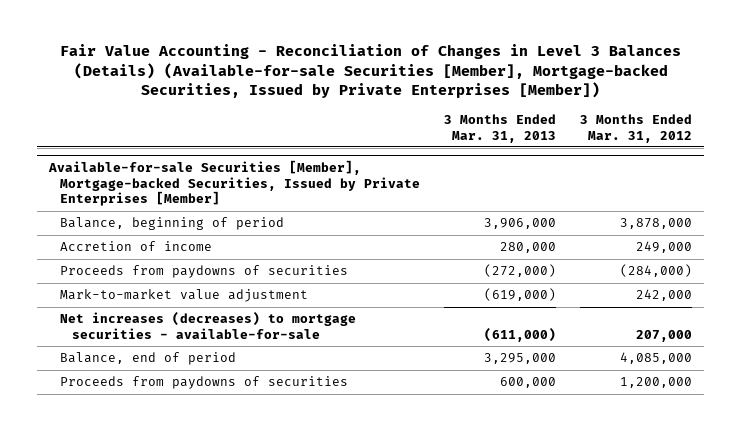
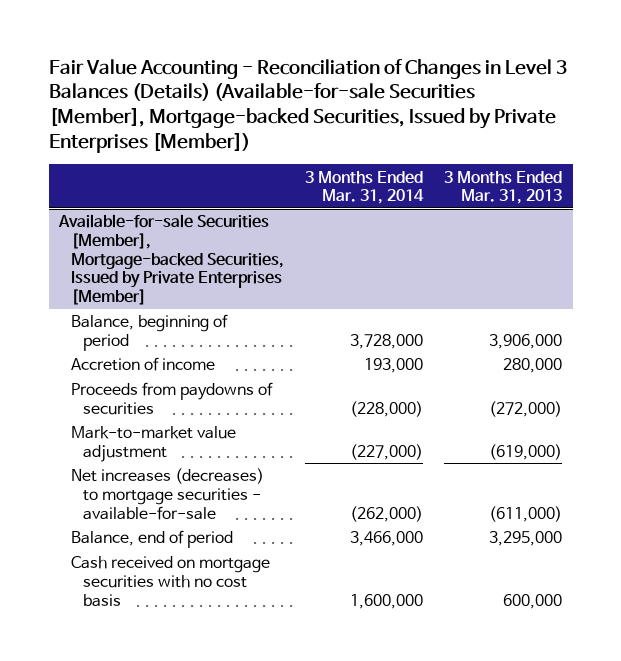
- | 3 Months Ended Mar. 31, 2013 | 3 Months Ended Mar. 31, 2012
+ | 3 Months Ended Mar. 31, 2014 | 3 Months Ended Mar. 31, 2013
@ Available-for-sale Securities [Member], Mortgage-backed Securities, Issued by Private Enterprises [Member]
- Proceeds from paydowns of securities | 600,000 | 1,200,000
+ Cash received on mortgage securities with no cost basis | 1,600,000 | 600,000

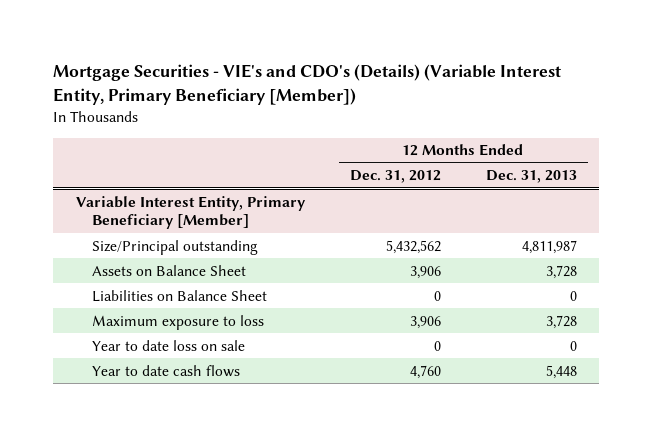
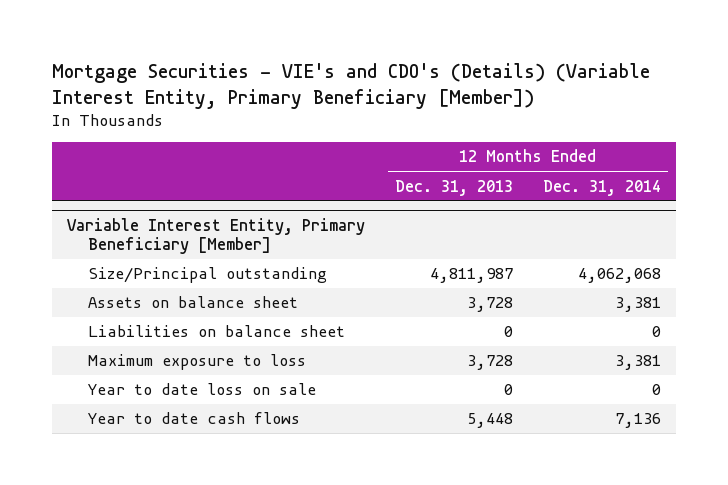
- | 12 Months Ended Dec. 31, 2012 | 12 Months Ended Dec. 31, 2013
+ | 12 Months Ended Dec. 31, 2013 | 12 Months Ended Dec. 31, 2014
@ Variable Interest Entity, Primary Beneficiary [Member]
- Assets on Balance Sheet | 3,906 | 3,728
- Liabilities on Balance Sheet | 0 | 0
+ Assets on balance sheet | 3,728 | 3,381
+ Liabilities on balance sheet | 0 | 0

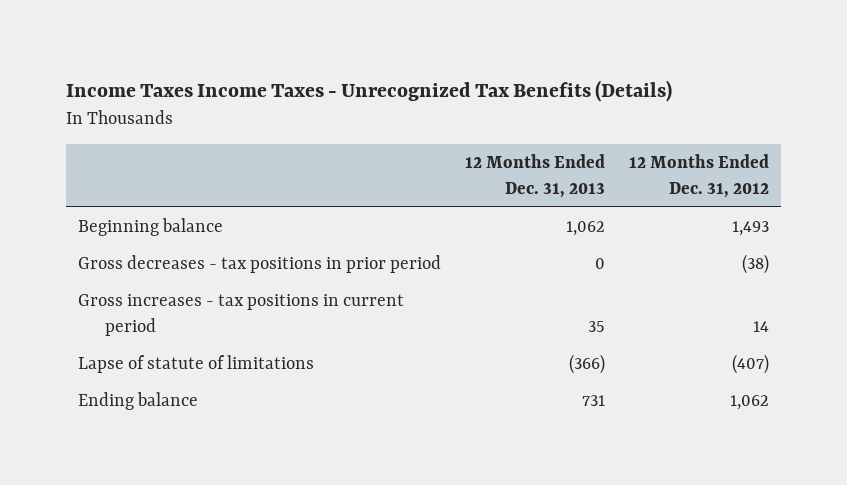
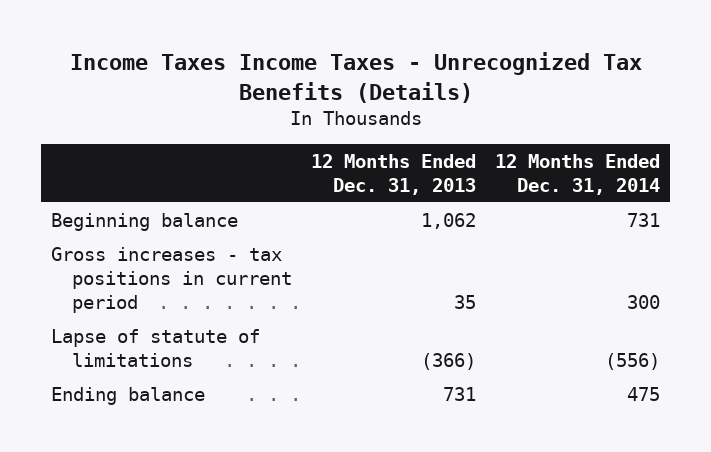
- | 12 Months Ended Dec. 31, 2013 | 12 Months Ended Dec. 31, 2012
+ | 12 Months Ended Dec. 31, 2013 | 12 Months Ended Dec. 31, 2014
- Gross decreases - tax positions in prior period | 0 | (38)

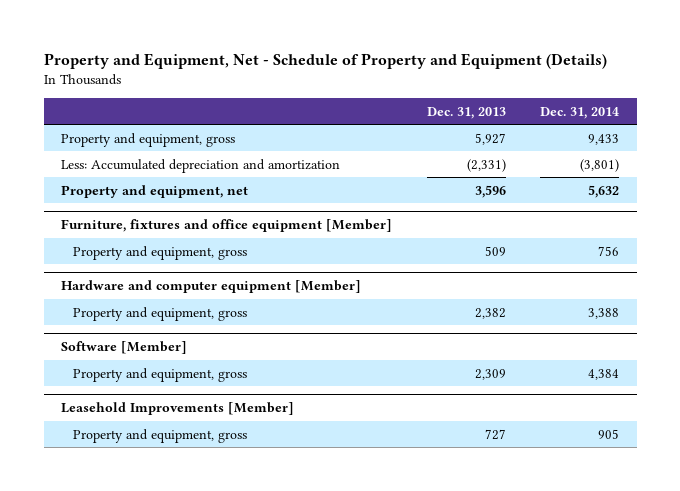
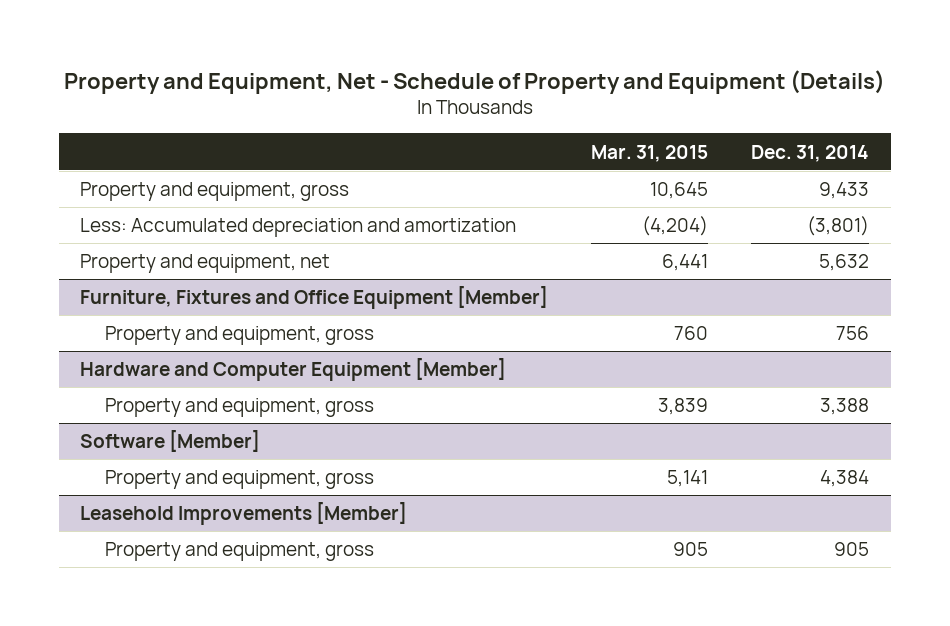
- | Dec. 31, 2013 | Dec. 31, 2014
+ | Mar. 31, 2015 | Dec. 31, 2014
- Furniture, fixtures and office equipment [Member]
+ Furniture, Fixtures and Office Equipment [Member]
- Hardware and computer equipment [Member]
+ Hardware and Computer Equipment [Member]

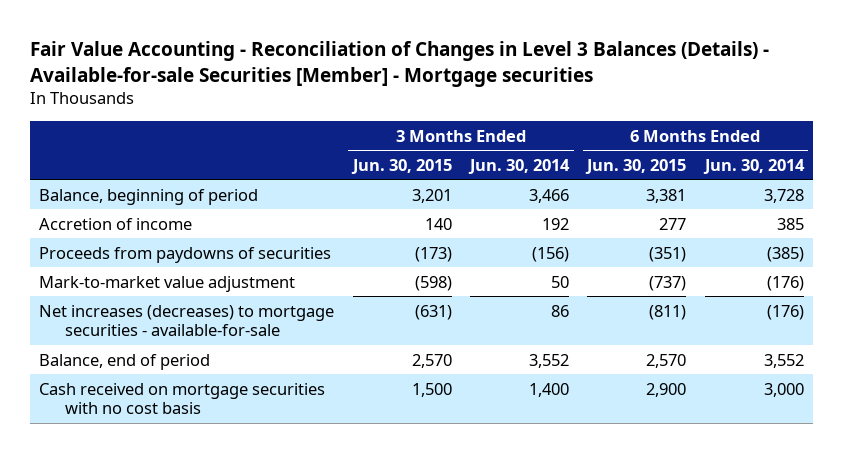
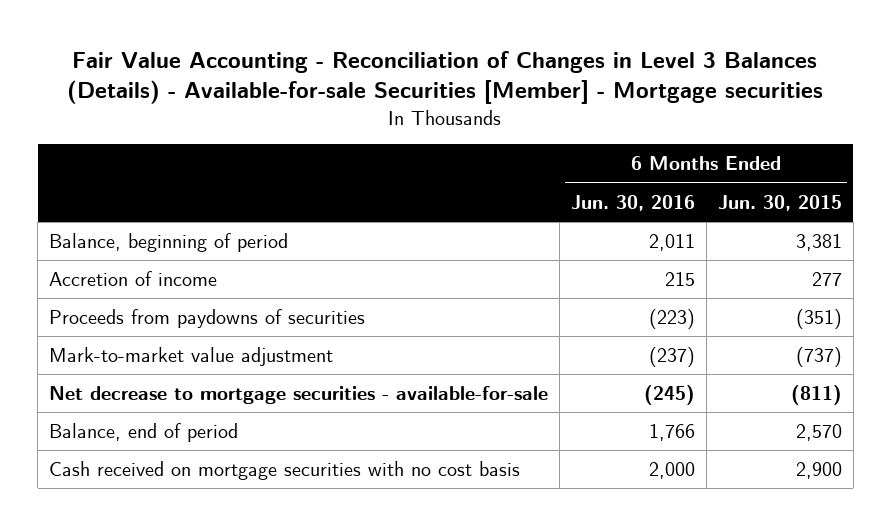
- | 3 Months Ended Jun. 30, 2015 | 3 Months Ended Jun. 30, 2014 | 6 Months Ended Jun. 30, 2015 | 6 Months Ended Jun. 30, 2014
+ | 6 Months Ended Jun. 30, 2016 | 6 Months Ended Jun. 30, 2015
- Net increases (decreases) to mortgage securities - available-for-sale | (631) | 86 | (811) | (176)
+ Net decrease to mortgage securities - available-for-sale | (245) | (811)

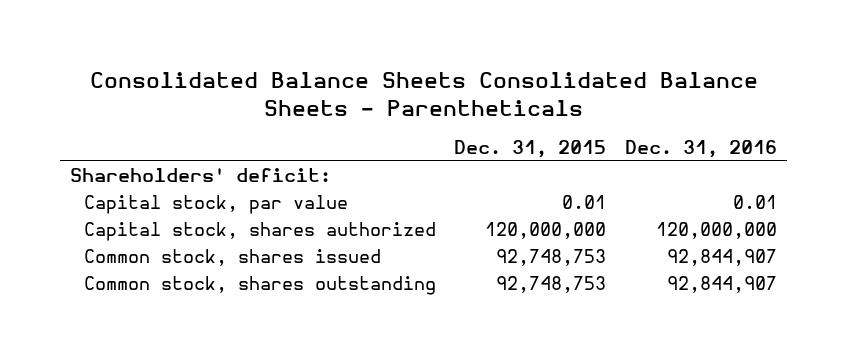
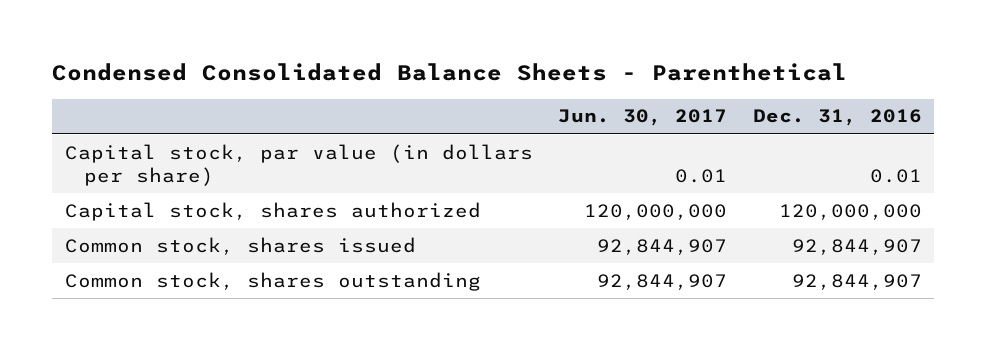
- Consolidated Balance Sheets Consolidated Balance Sheets - Parentheticals
+ Condensed Consolidated Balance Sheets - Parenthetical
- | Dec. 31, 2015 | Dec. 31, 2016
+ | Jun. 30, 2017 | Dec. 31, 2016
- Shareholders' deficit:
- Capital stock, par value | 0.01 | 0.01
+ Capital stock, par value (in dollars per share) | 0.01 | 0.01

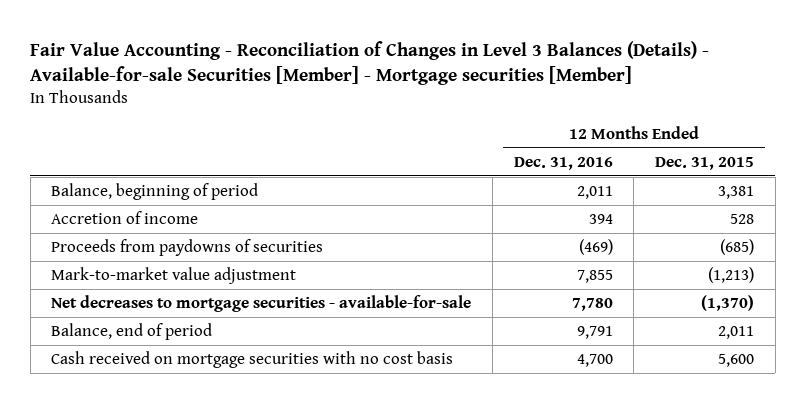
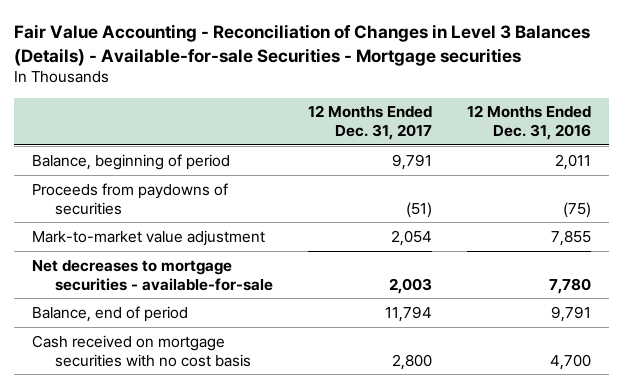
- Fair Value Accounting - Reconciliation of Changes in Level 3 Balances (Details) - Available-for-sale Securities [Member] - Mortgage securities [Member]
+ Fair Value Accounting - Reconciliation of Changes in Level 3 Balances (Details) - Available-for-sale Securities - Mortgage securities
- | 12 Months Ended Dec. 31, 2016 | 12 Months Ended Dec. 31, 2015
+ | 12 Months Ended Dec. 31, 2017 | 12 Months Ended Dec. 31, 2016
- Accretion of income | 394 | 528
- Proceeds from paydowns of securities | (469) | (685)
+ Proceeds from paydowns of securities | (51) | (75)

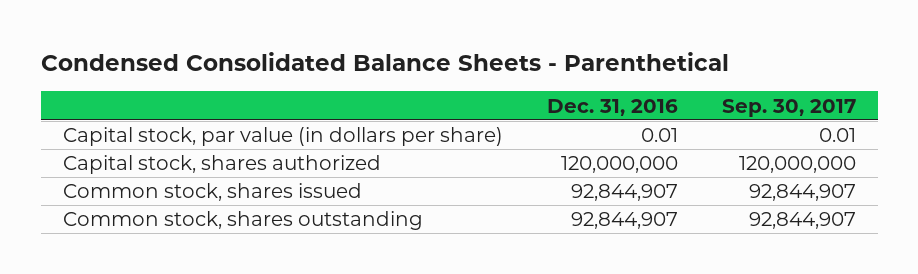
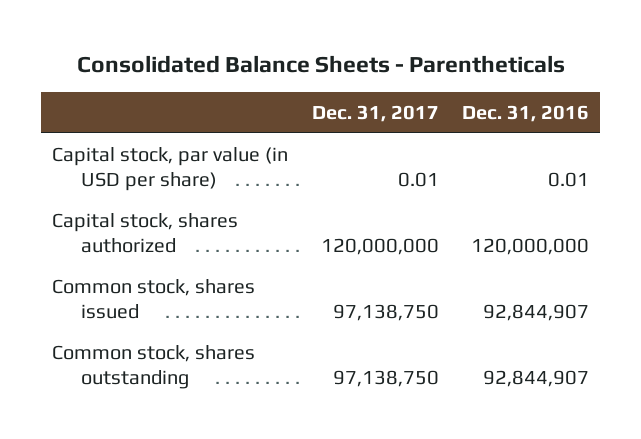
- Condensed Consolidated Balance Sheets - Parenthetical
+ Consolidated Balance Sheets - Parentheticals
- | Dec. 31, 2016 | Sep. 30, 2017
+ | Dec. 31, 2017 | Dec. 31, 2016
- Capital stock, par value (in dollars per share) | 0.01 | 0.01
+ Capital stock, par value (in USD per share) | 0.01 | 0.01

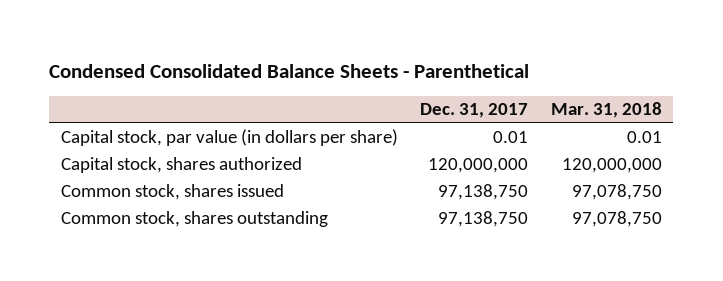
- Consolidated Balance Sheets - Parentheticals
+ Condensed Consolidated Balance Sheets - Parenthetical
- | Dec. 31, 2017 | Dec. 31, 2016
+ | Dec. 31, 2017 | Mar. 31, 2018
- Capital stock, par value (in USD per share) | 0.01 | 0.01
+ Capital stock, par value (in dollars per share) | 0.01 | 0.01

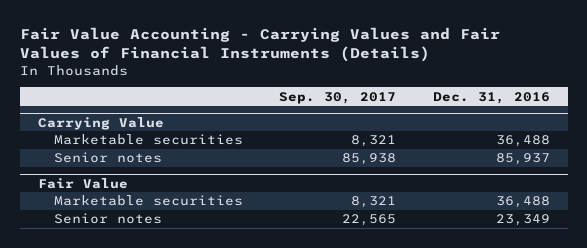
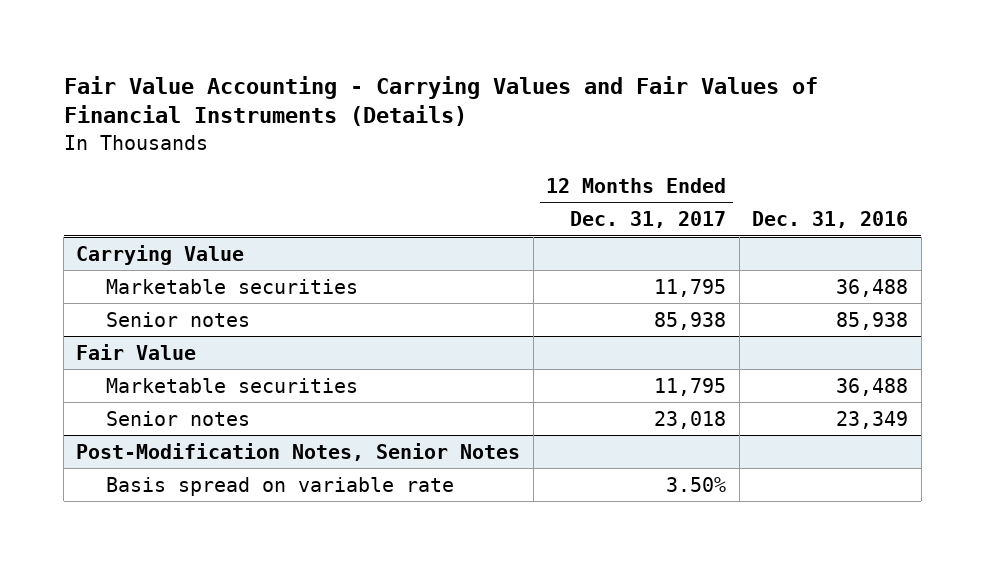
- | Sep. 30, 2017 | Dec. 31, 2016
+ | 12 Months Ended Dec. 31, 2017 | Dec. 31, 2016
@ Carrying Value
- Senior notes | 85,938 | 85,937
+ Senior notes | 85,938 | 85,938
+ Post-Modification Notes, Senior Notes
+ Basis spread on variable rate | 3.50% |

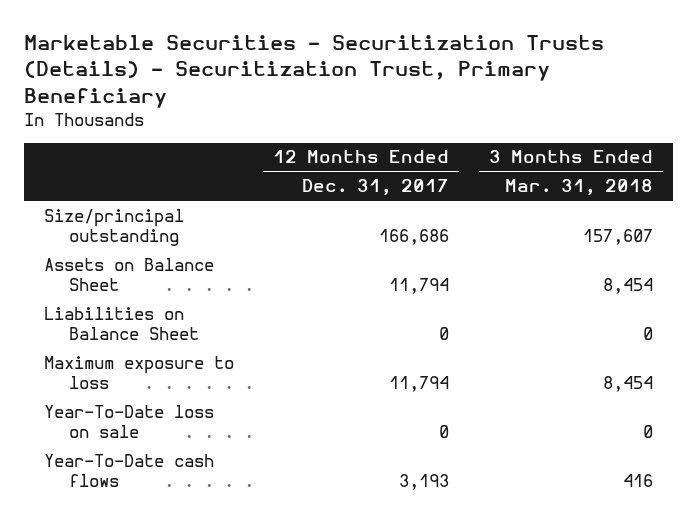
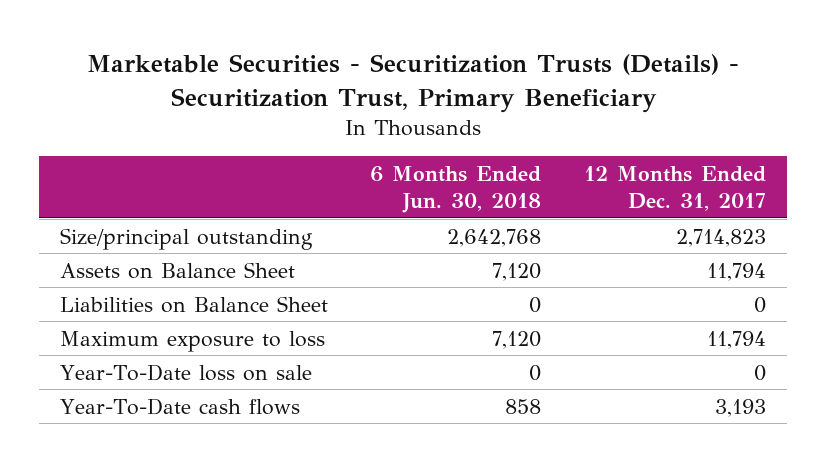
- | 12 Months Ended Dec. 31, 2017 | 3 Months Ended Mar. 31, 2018
+ | 6 Months Ended Jun. 30, 2018 | 12 Months Ended Dec. 31, 2017
- Size/principal outstanding | 166,686 | 157,607
+ Size/principal outstanding | 2,642,768 | 2,714,823

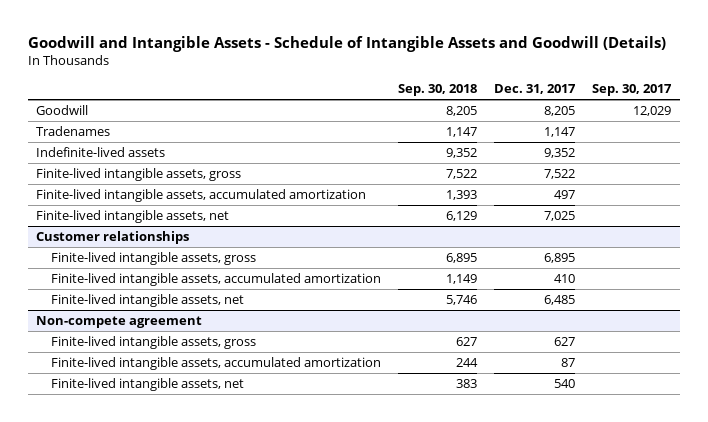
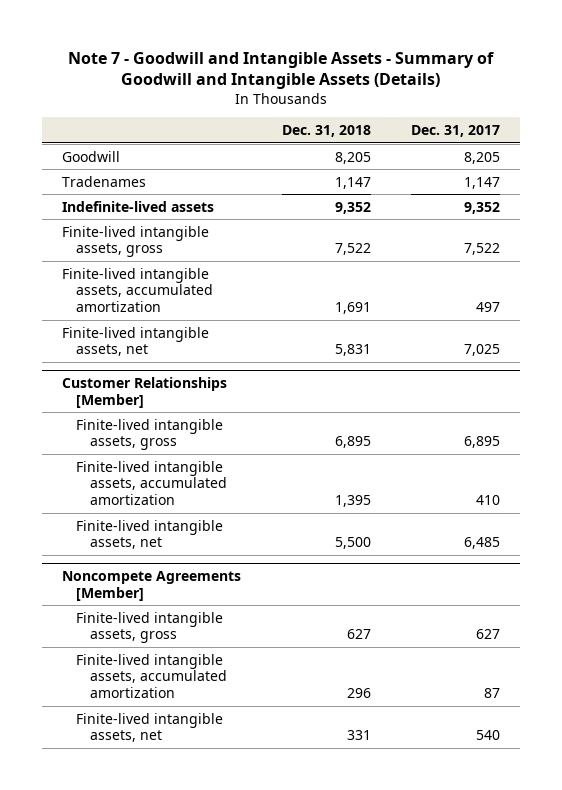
- Goodwill and Intangible Assets - Schedule of Intangible Assets and Goodwill (Details)
+ Note 7 - Goodwill and Intangible Assets - Summary of Goodwill and Intangible Assets (Details)
- | Sep. 30, 2018 | Dec. 31, 2017 | Sep. 30, 2017
+ | Dec. 31, 2018 | Dec. 31, 2017
- Customer relationships
+ Customer Relationships [Member]
- Non-compete agreement
+ Noncompete Agreements [Member]

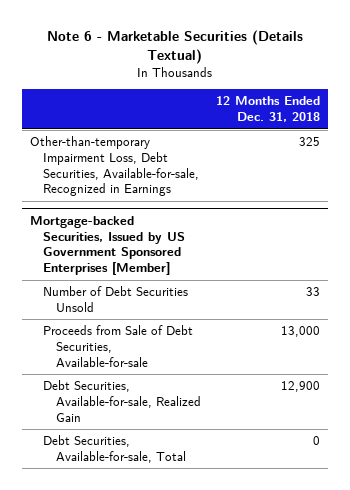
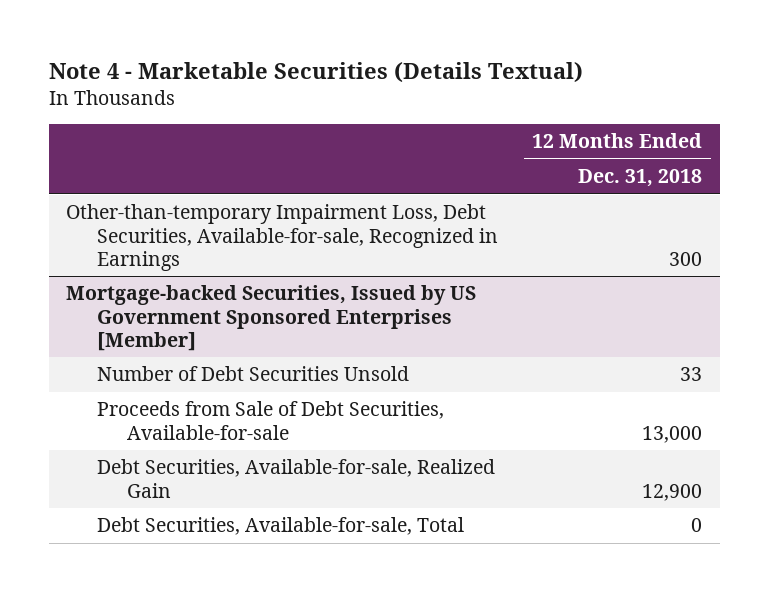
- Note 6 - Marketable Securities (Details Textual)
+ Note 4 - Marketable Securities (Details Textual)
- Other-than-temporary Impairment Loss, Debt Securities, Available-for-sale, Recognized in Earnings | 325
+ Other-than-temporary Impairment Loss, Debt Securities, Available-for-sale, Recognized in Earnings | 300

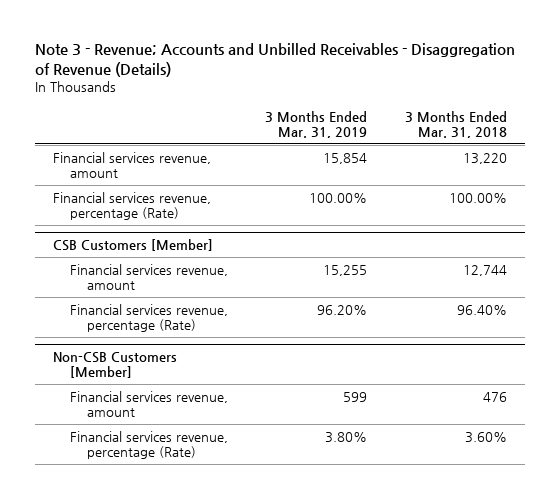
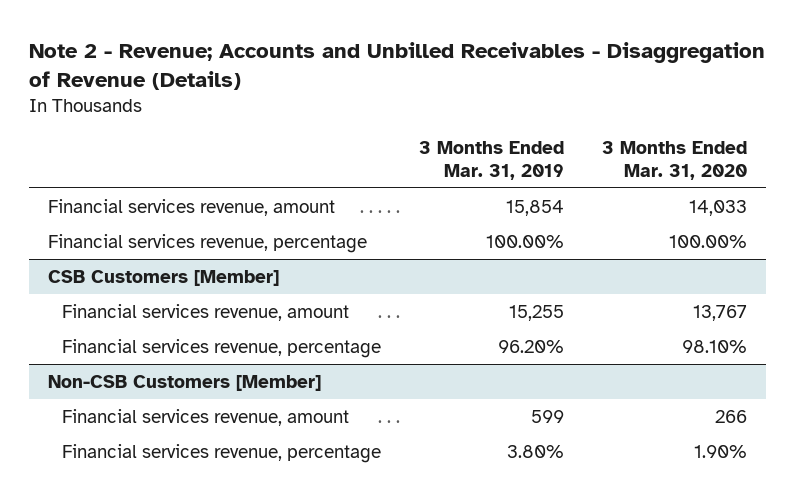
- Note 3 - Revenue; Accounts and Unbilled Receivables - Disaggregation of Revenue (Details)
+ Note 2 - Revenue; Accounts and Unbilled Receivables - Disaggregation of Revenue (Details)
- | 3 Months Ended Mar. 31, 2019 | 3 Months Ended Mar. 31, 2018
+ | 3 Months Ended Mar. 31, 2019 | 3 Months Ended Mar. 31, 2020
- Financial services revenue, percentage (Rate) | 100.00% | 100.00%
+ Financial services revenue, percentage | 100.00% | 100.00%
@ CSB Customers [Member]
- Financial services revenue, percentage (Rate) | 96.20% | 96.40%
+ Financial services revenue, percentage | 96.20% | 98.10%
@ Non-CSB Customers [Member]
- Financial services revenue, percentage (Rate) | 3.80% | 3.60%
+ Financial services revenue, percentage | 3.80% | 1.90%

